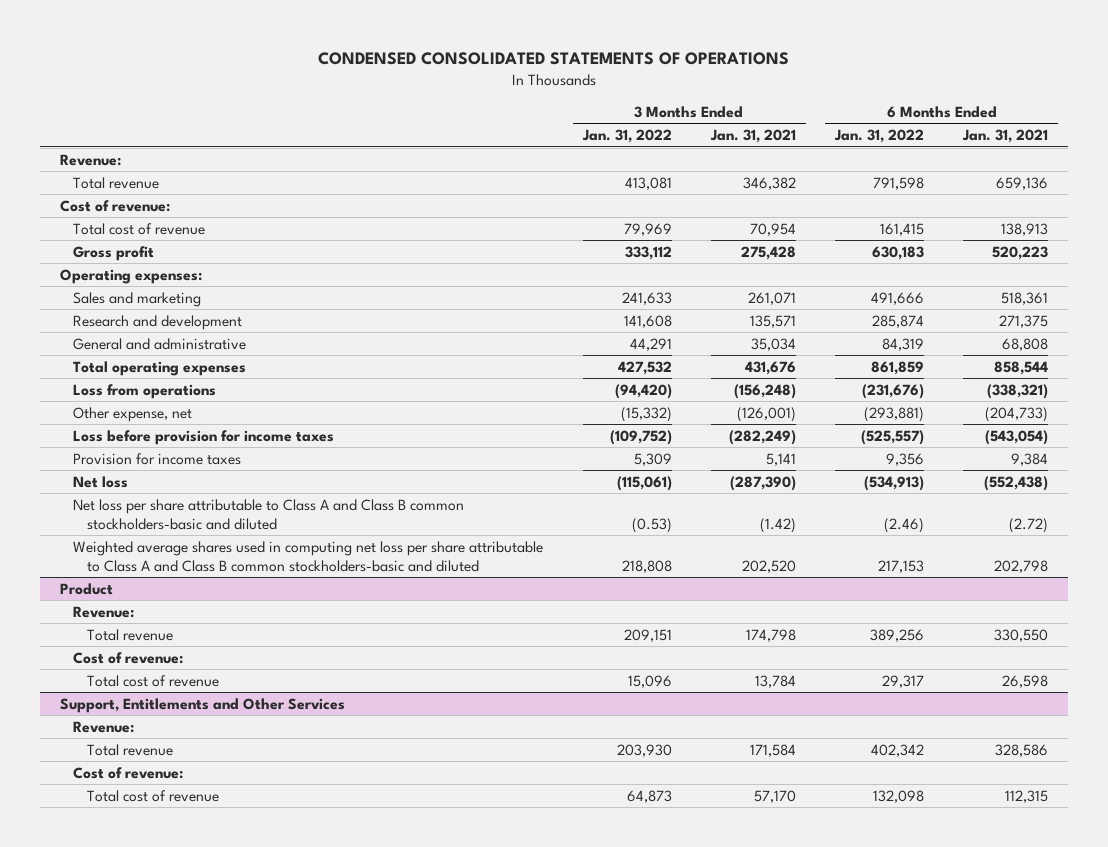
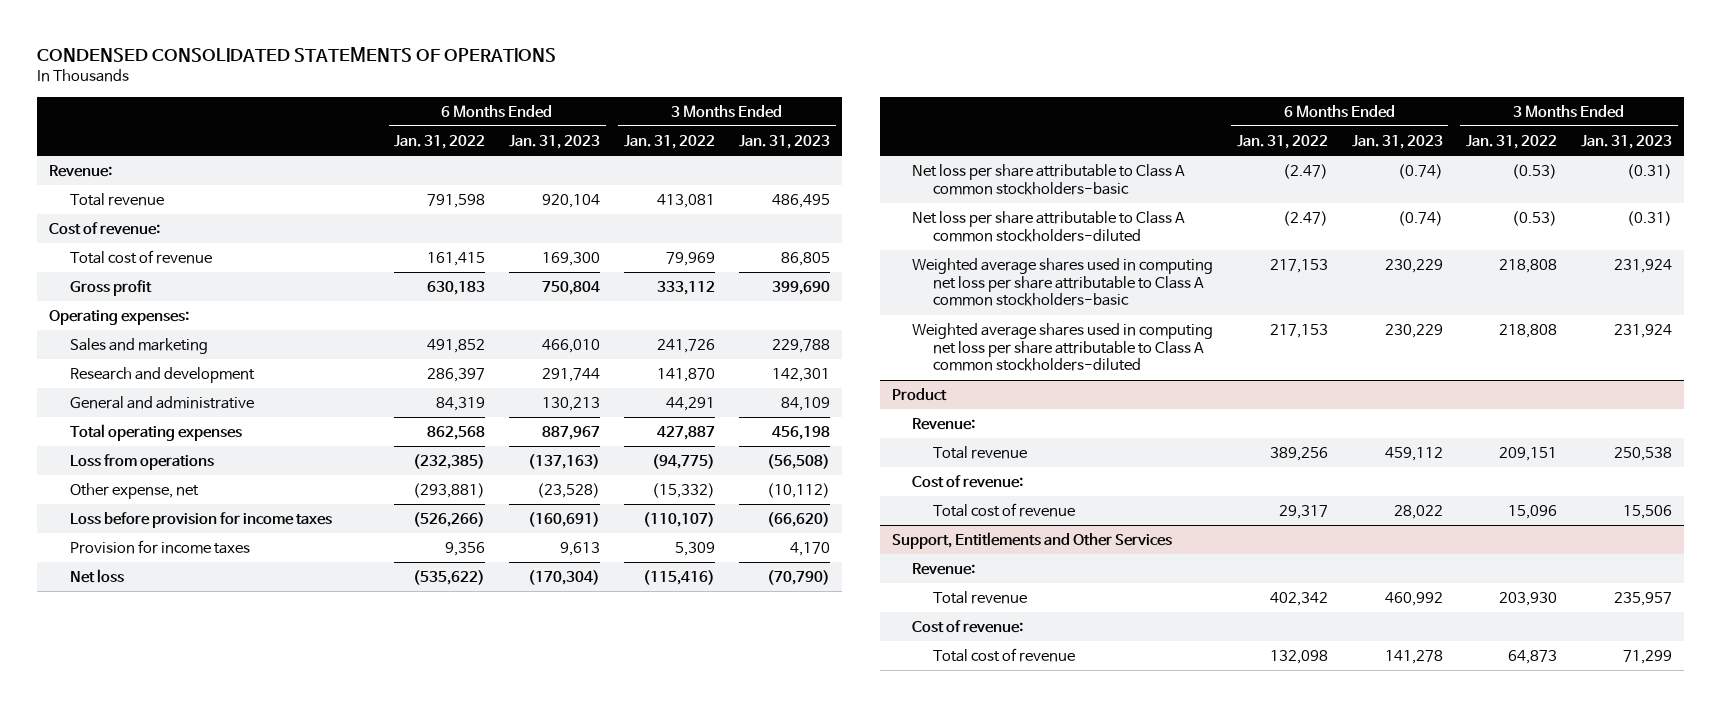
- | 3 Months Ended Jan. 31, 2022 | 3 Months Ended Jan. 31, 2021 | 6 Months Ended Jan. 31, 2022 | 6 Months Ended Jan. 31, 2021
+ | 6 Months Ended Jan. 31, 2022 | 6 Months Ended Jan. 31, 2023 | 3 Months Ended Jan. 31, 2022 | 3 Months Ended Jan. 31, 2023
- Sales and marketing | 241,633 | 261,071 | 491,666 | 518,361
- Research and development | 141,608 | 135,571 | 285,874 | 271,375
+ Sales and marketing | 491,852 | 466,010 | 241,726 | 229,788
+ Research and development | 286,397 | 291,744 | 141,870 | 142,301
- Total operating expenses | 427,532 | 431,676 | 861,859 | 858,544
- Loss from operations | (94,420) | (156,248) | (231,676) | (338,321)
+ Total operating expenses | 862,568 | 887,967 | 427,887 | 456,198
+ Loss from operations | (232,385) | (137,163) | (94,775) | (56,508)
- Loss before provision for income taxes | (109,752) | (282,249) | (525,557) | (543,054)
+ Loss before provision for income taxes | (526,266) | (160,691) | (110,107) | (66,620)
- Net loss | (115,061) | (287,390) | (534,913) | (552,438)
- Net loss per share attributable to Class A and Class B common stockholders-basic and diluted | (0.53) | (1.42) | (2.46) | (2.72)
- Weighted average shares used in computing net loss per share attributable to Class A and Class B common stockholders-basic and diluted | 218,808 | 202,520 | 217,153 | 202,798
+ Net loss | (535,622) | (170,304) | (115,416) | (70,790)
+ Net loss per share attributable to Class A common stockholders-basic | (2.47) | (0.74) | (0.53) | (0.31)
+ Net loss per share attributable to Class A common stockholders-diluted | (2.47) | (0.74) | (0.53) | (0.31)
+ Weighted average shares used in computing net loss per share attributable to Class A common stockholders-basic | 217,153 | 230,229 | 218,808 | 231,924
+ Weighted average shares used in computing net loss per share attributable to Class A common stockholders-diluted | 217,153 | 230,229 | 218,808 | 231,924

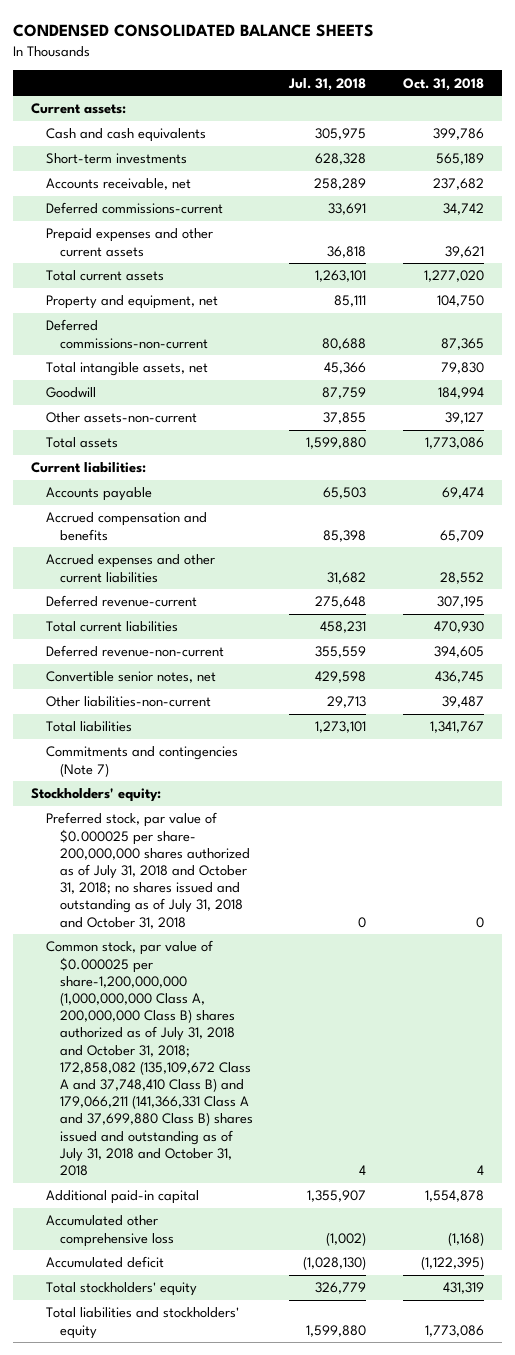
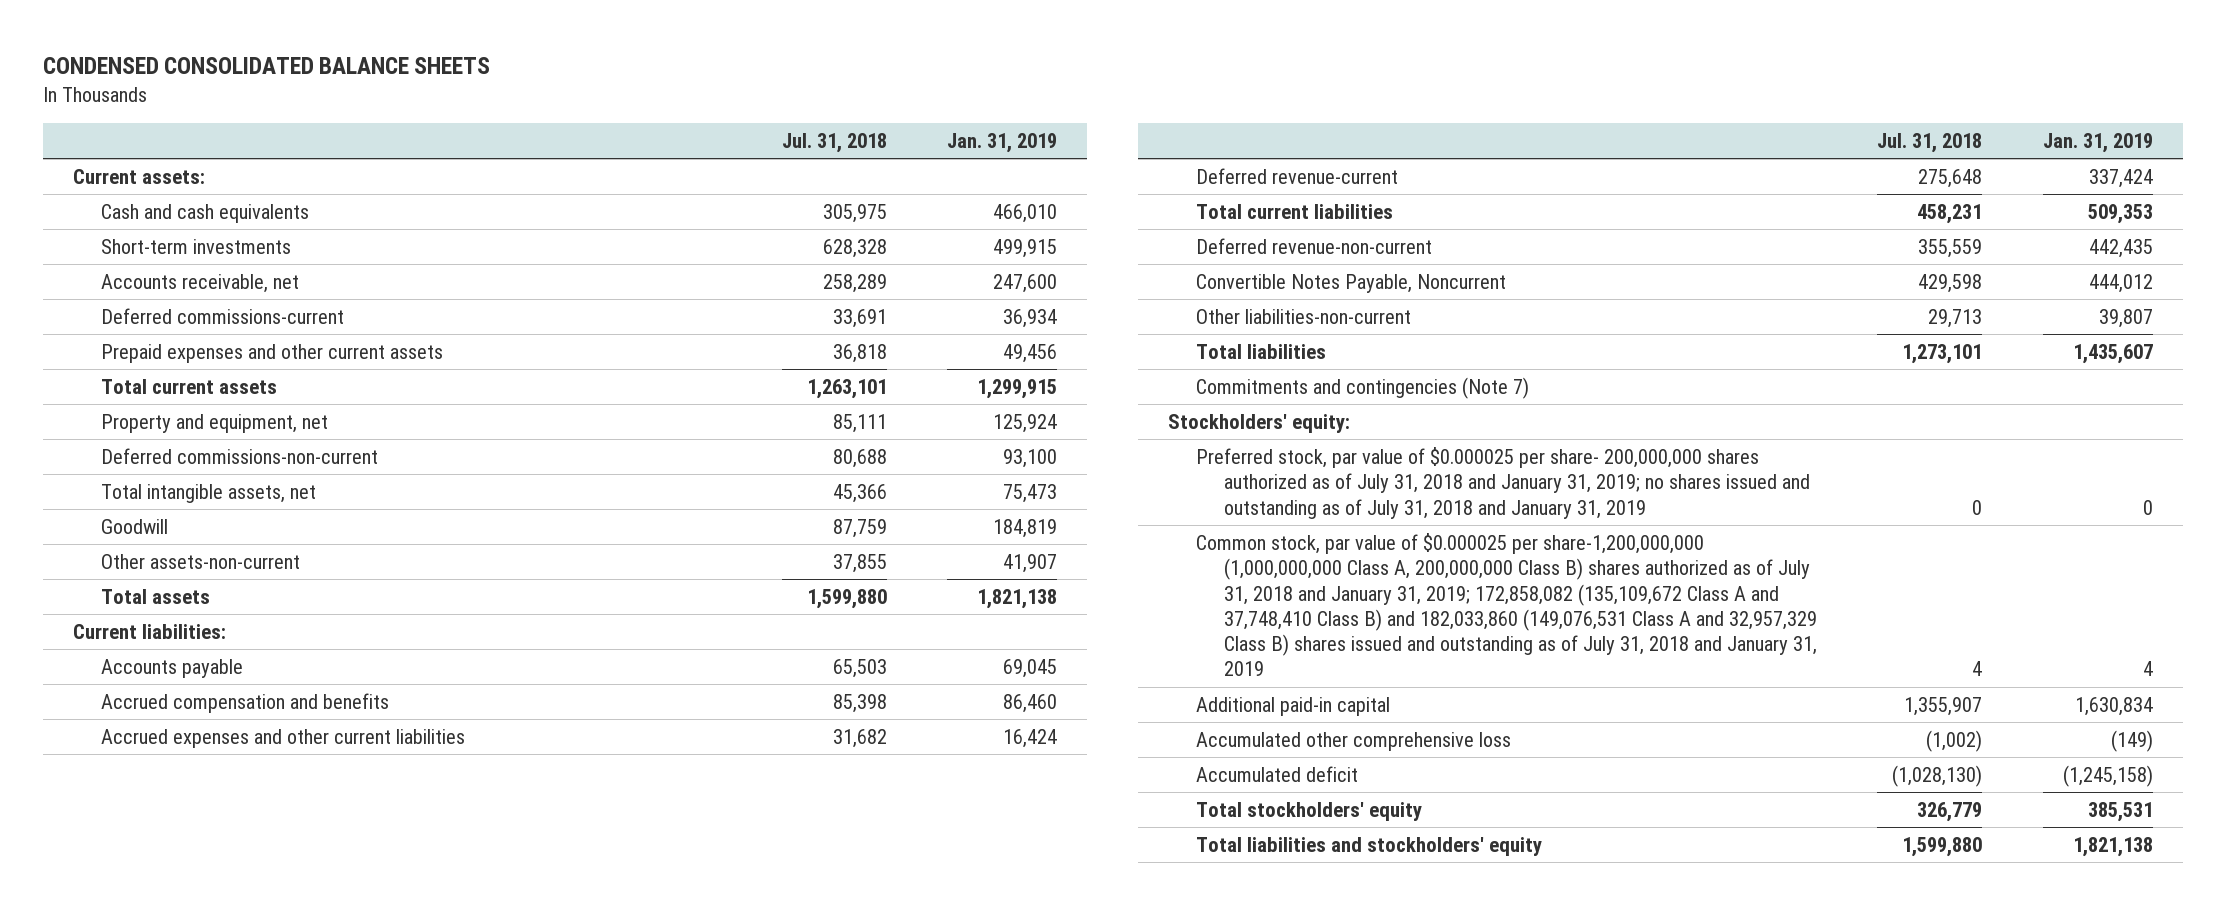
- | Jul. 31, 2018 | Oct. 31, 2018
+ | Jul. 31, 2018 | Jan. 31, 2019
- Convertible senior notes, net | 429,598 | 436,745
+ Convertible Notes Payable, Noncurrent | 429,598 | 444,012
- Preferred stock, par value of $0.000025 per share- 200,000,000 shares authorized as of July 31, 2018 and October 31, 2018; no shares issued and outstanding as of July 31, 2018 and October 31, 2018 | 0 | 0
- Common stock, par value of $0.000025 per share-1,200,000,000 (1,000,000,000 Class A, 200,000,000 Class B) shares authorized as of July 31, 2018 and October 31, 2018; 172,858,082 (135,109,672 Class A and 37,748,410 Class B) and 179,066,211 (141,366,331 Class A and 37,699,880 Class B) shares issued and outstanding as of July 31, 2018 and October 31, 2018 | 4 | 4
+ Preferred stock, par value of $0.000025 per share- 200,000,000 shares authorized as of July 31, 2018 and January 31, 2019; no shares issued and outstanding as of July 31, 2018 and January 31, 2019 | 0 | 0
+ Common stock, par value of $0.000025 per share-1,200,000,000 (1,000,000,000 Class A, 200,000,000 Class B) shares authorized as of July 31, 2018 and January 31, 2019; 172,858,082 (135,109,672 Class A and 37,748,410 Class B) and 182,033,860 (149,076,531 Class A and 32,957,329 Class B) shares issued and outstanding as of July 31, 2018 and January 31, 2019 | 4 | 4

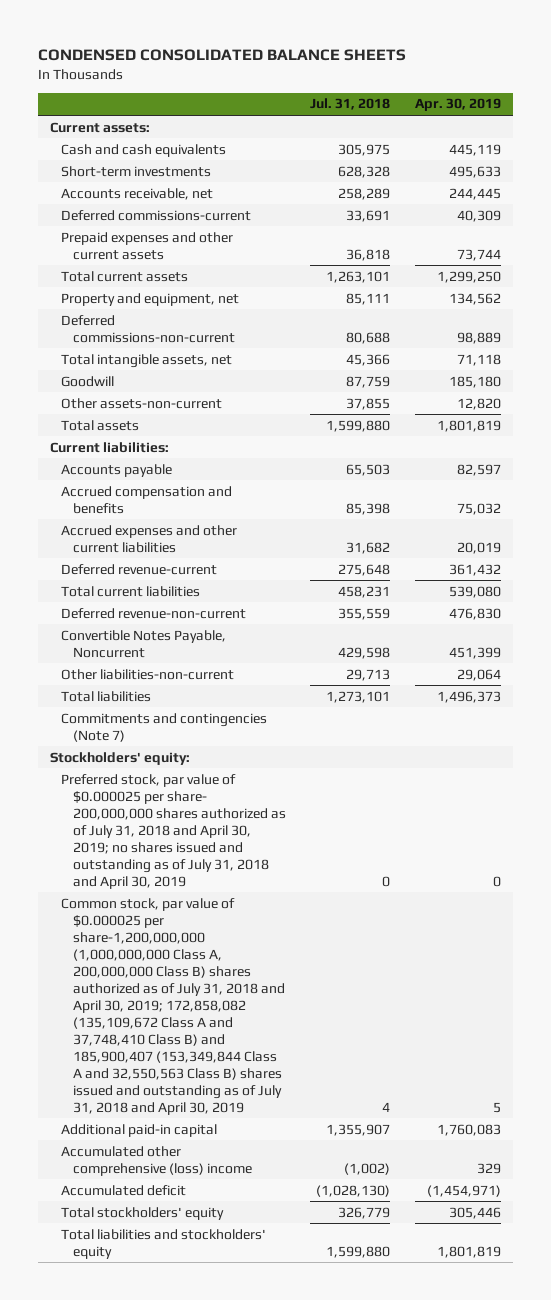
- | Jul. 31, 2018 | Jan. 31, 2019
+ | Jul. 31, 2018 | Apr. 30, 2019
- Preferred stock, par value of $0.000025 per share- 200,000,000 shares authorized as of July 31, 2018 and January 31, 2019; no shares issued and outstanding as of July 31, 2018 and January 31, 2019 | 0 | 0
- Common stock, par value of $0.000025 per share-1,200,000,000 (1,000,000,000 Class A, 200,000,000 Class B) shares authorized as of July 31, 2018 and January 31, 2019; 172,858,082 (135,109,672 Class A and 37,748,410 Class B) and 182,033,860 (149,076,531 Class A and 32,957,329 Class B) shares issued and outstanding as of July 31, 2018 and January 31, 2019 | 4 | 4
+ Preferred stock, par value of $0.000025 per share- 200,000,000 shares authorized as of July 31, 2018 and April 30, 2019; no shares issued and outstanding as of July 31, 2018 and April 30, 2019 | 0 | 0
+ Common stock, par value of $0.000025 per share-1,200,000,000 (1,000,000,000 Class A, 200,000,000 Class B) shares authorized as of July 31, 2018 and April 30, 2019; 172,858,082 (135,109,672 Class A and 37,748,410 Class B) and 185,900,407 (153,349,844 Class A and 32,550,563 Class B) shares issued and outstanding as of July 31, 2018 and April 30, 2019 | 4 | 5
- Accumulated other comprehensive loss | (1,002) | (149)
+ Accumulated other comprehensive (loss) income | (1,002) | 329

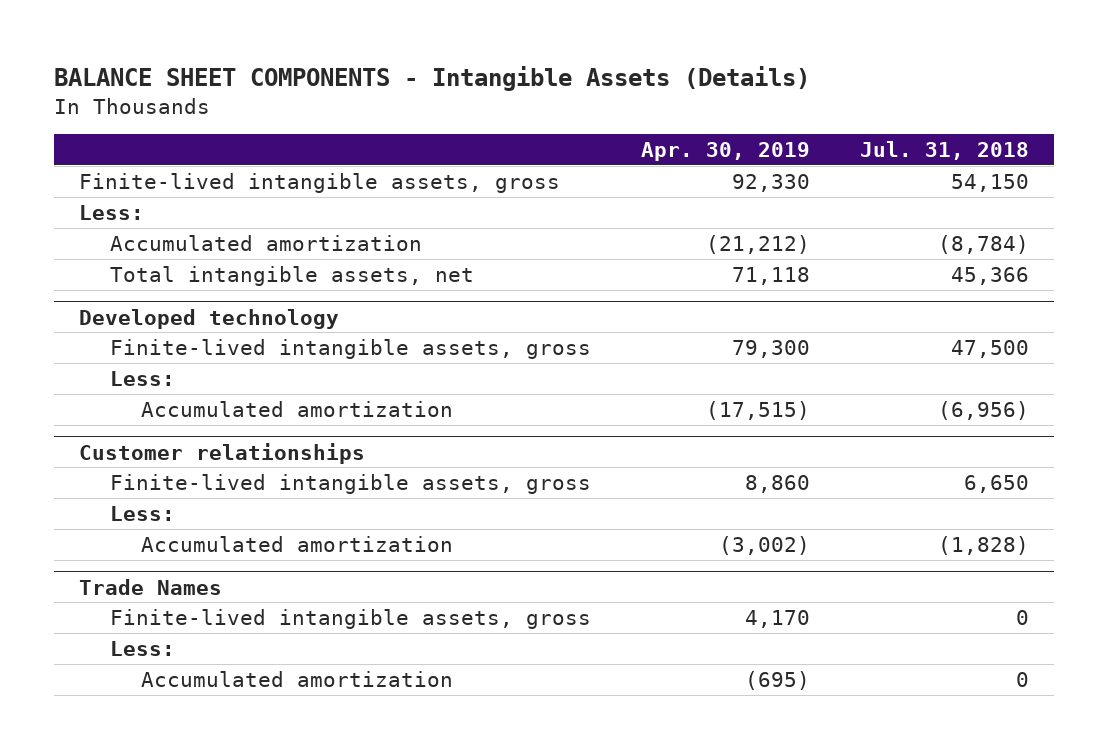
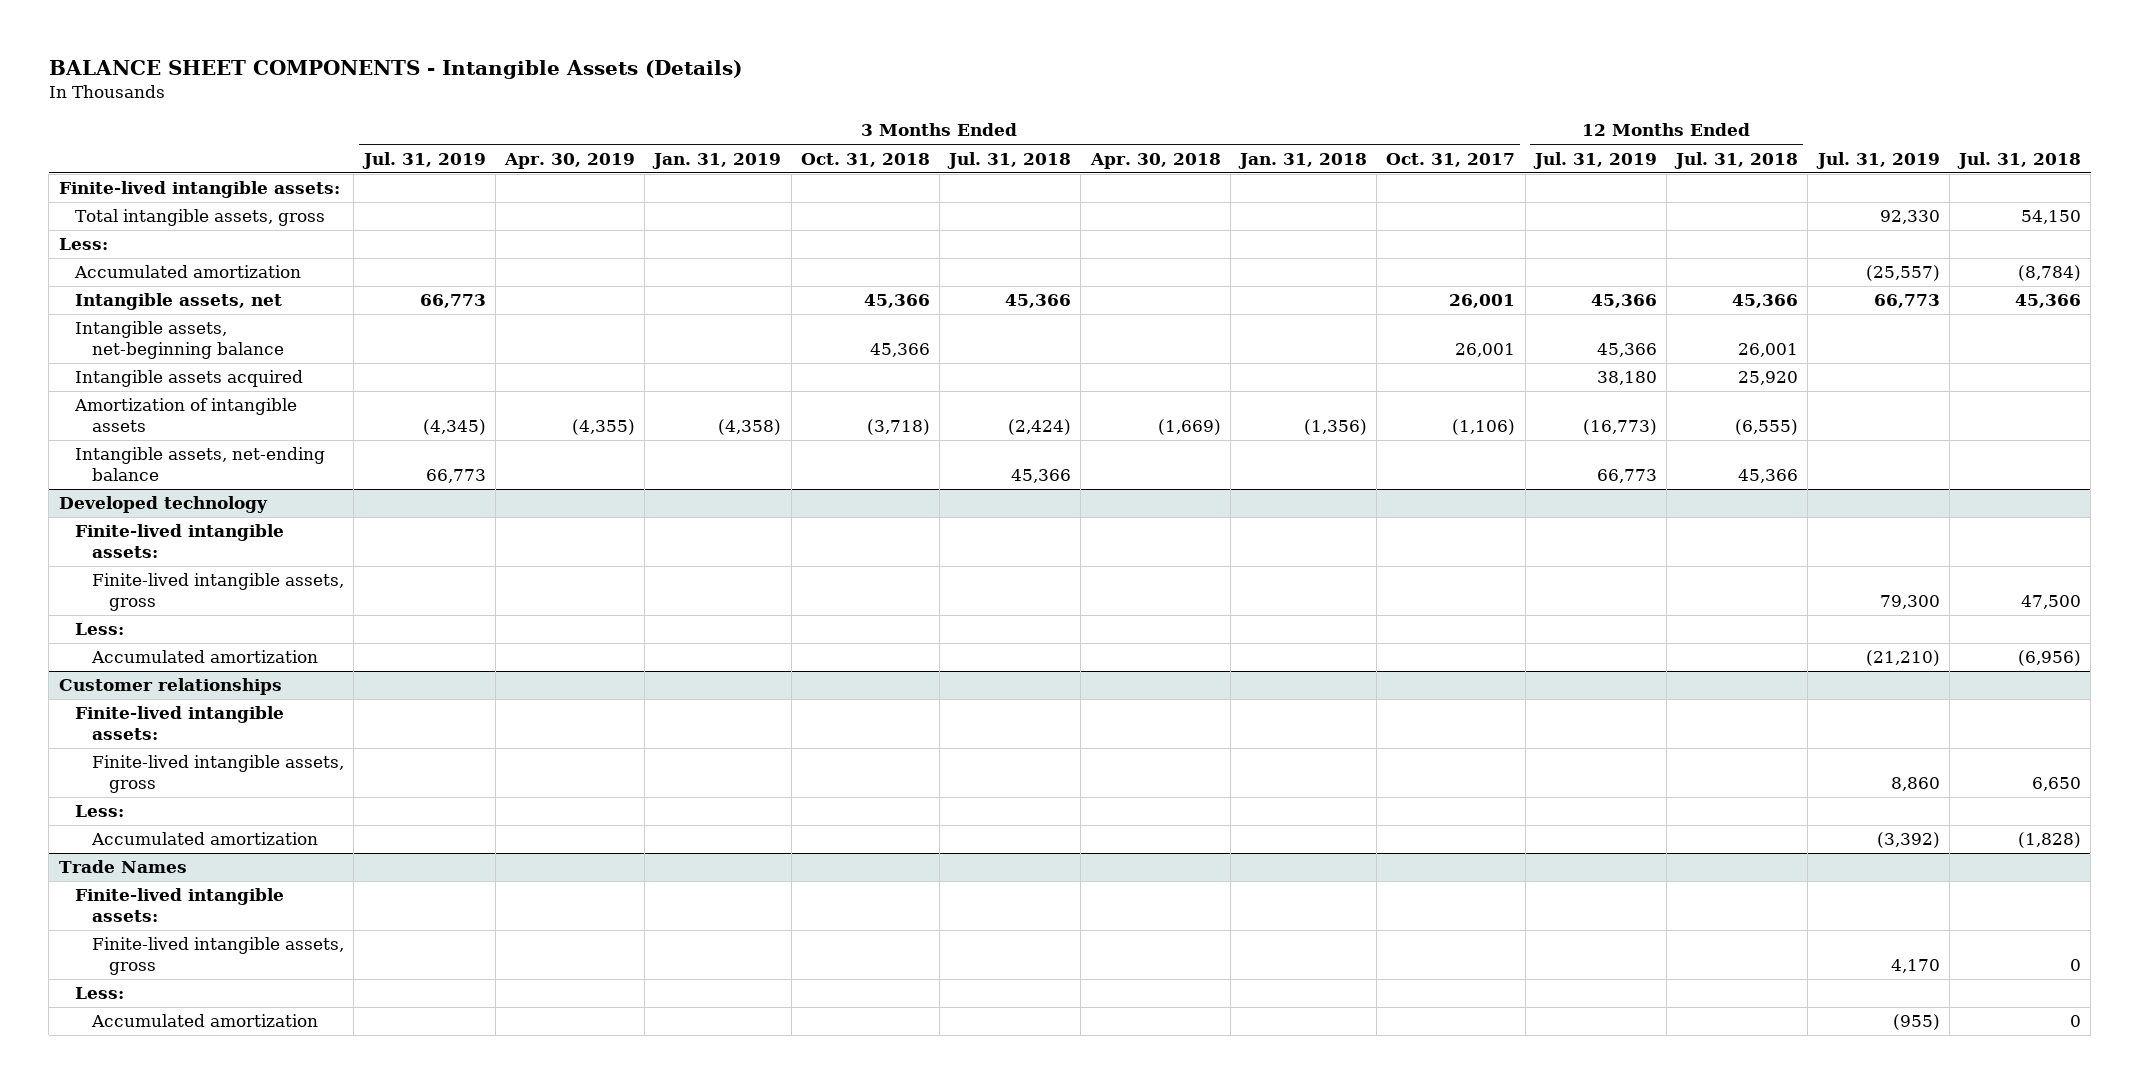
- | Apr. 30, 2019 | Jul. 31, 2018
+ | 3 Months Ended Jul. 31, 2019 | 3 Months Ended Apr. 30, 2019 | 3 Months Ended Jan. 31, 2019 | 3 Months Ended Oct. 31, 2018 | 3 Months Ended Jul. 31, 2018 | 3 Months Ended Apr. 30, 2018 | 3 Months Ended Jan. 31, 2018 | 3 Months Ended Oct. 31, 2017 | 12 Months Ended Jul. 31, 2019 | 12 Months Ended Jul. 31, 2018 | Jul. 31, 2019 | Jul. 31, 2018
- Finite-lived intangible assets, gross | 92,330 | 54,150
+ Finite-lived intangible assets:
+ Total intangible assets, gross | | | | | | | | | | | 92,330 | 54,150
- Total intangible assets, net | 71,118 | 45,366
+ Intangible assets, net | 66,773 | | | 45,366 | 45,366 | | | 26,001 | 45,366 | 45,366 | 66,773 | 45,366
+ Intangible assets, net-beginning balance | | | | 45,366 | | | | 26,001 | 45,366 | 26,001 | |
+ Intangible assets acquired | | | | | | | | | 38,180 | 25,920 | |
+ Amortization of intangible assets | (4,345) | (4,355) | (4,358) | (3,718) | (2,424) | (1,669) | (1,356) | (1,106) | (16,773) | (6,555) | |
+ Intangible assets, net-ending balance | 66,773 | | | | 45,366 | | | | 66,773 | 45,366 | |
@ Developed technology
+ Finite-lived intangible assets:
@ Customer relationships
+ Finite-lived intangible assets:
@ Trade Names
+ Finite-lived intangible assets:

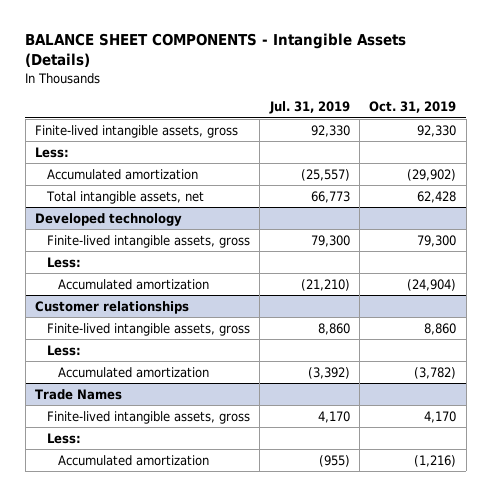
- | 3 Months Ended Jul. 31, 2019 | 3 Months Ended Apr. 30, 2019 | 3 Months Ended Jan. 31, 2019 | 3 Months Ended Oct. 31, 2018 | 3 Months Ended Jul. 31, 2018 | 3 Months Ended Apr. 30, 2018 | 3 Months Ended Jan. 31, 2018 | 3 Months Ended Oct. 31, 2017 | 12 Months Ended Jul. 31, 2019 | 12 Months Ended Jul. 31, 2018 | Jul. 31, 2019 | Jul. 31, 2018
+ | Jul. 31, 2019 | Oct. 31, 2019
- Finite-lived intangible assets:
- Total intangible assets, gross | | | | | | | | | | | 92,330 | 54,150
+ Finite-lived intangible assets, gross | 92,330 | 92,330
- Intangible assets, net | 66,773 | | | 45,366 | 45,366 | | | 26,001 | 45,366 | 45,366 | 66,773 | 45,366
- Intangible assets, net-beginning balance | | | | 45,366 | | | | 26,001 | 45,366 | 26,001 | |
- Intangible assets acquired | | | | | | | | | 38,180 | 25,920 | |
- Amortization of intangible assets | (4,345) | (4,355) | (4,358) | (3,718) | (2,424) | (1,669) | (1,356) | (1,106) | (16,773) | (6,555) | |
- Intangible assets, net-ending balance | 66,773 | | | | 45,366 | | | | 66,773 | 45,366 | |
+ Total intangible assets, net | 66,773 | 62,428
@ Developed technology
- Finite-lived intangible assets:
@ Customer relationships
- Finite-lived intangible assets:
@ Trade Names
- Finite-lived intangible assets:

